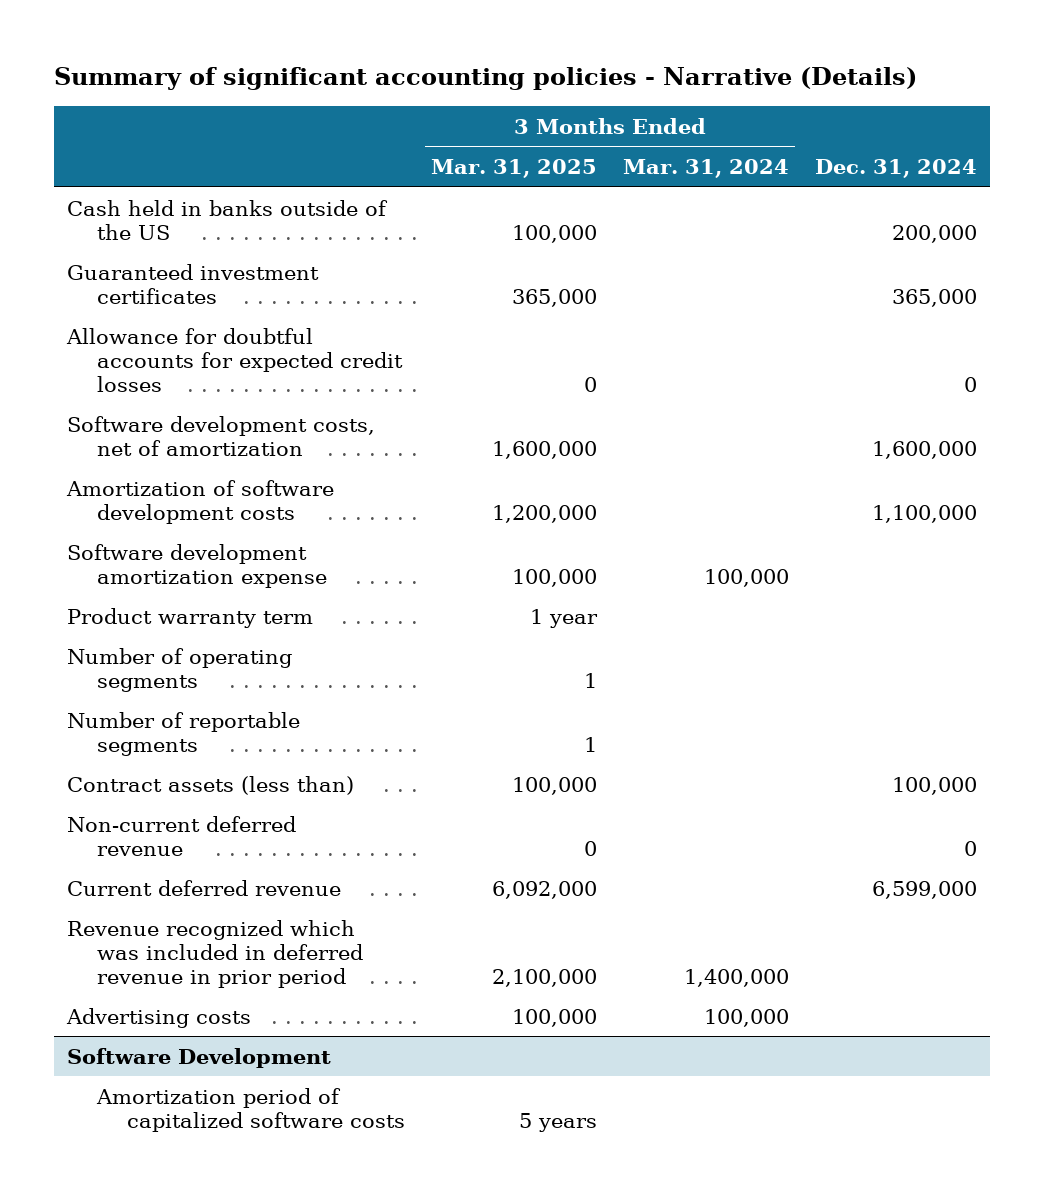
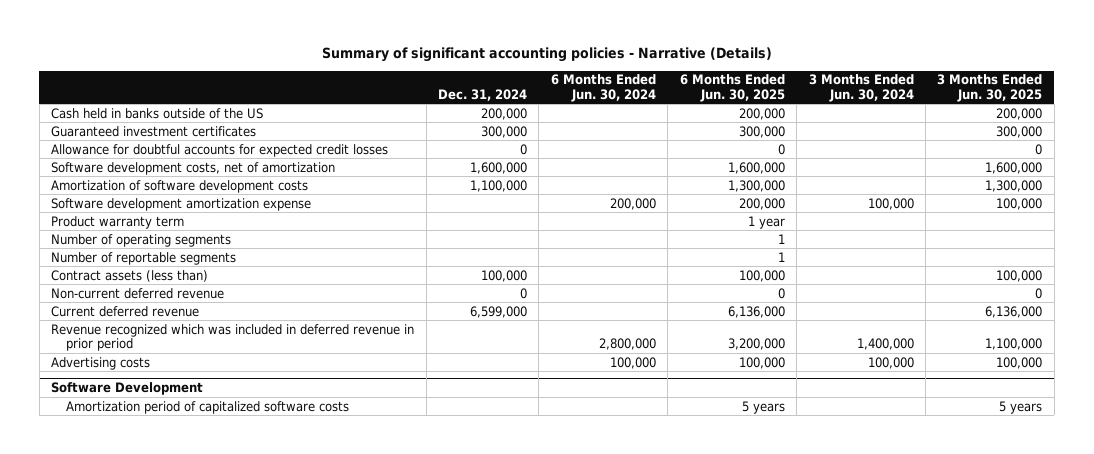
- | 3 Months Ended Mar. 31, 2025 | 3 Months Ended Mar. 31, 2024 | Dec. 31, 2024
+ | Dec. 31, 2024 | 6 Months Ended Jun. 30, 2024 | 6 Months Ended Jun. 30, 2025 | 3 Months Ended Jun. 30, 2024 | 3 Months Ended Jun. 30, 2025
- Guaranteed investment certificates | 365,000 | | 365,000
+ Guaranteed investment certificates | 300,000 | | 300,000 | | 300,000

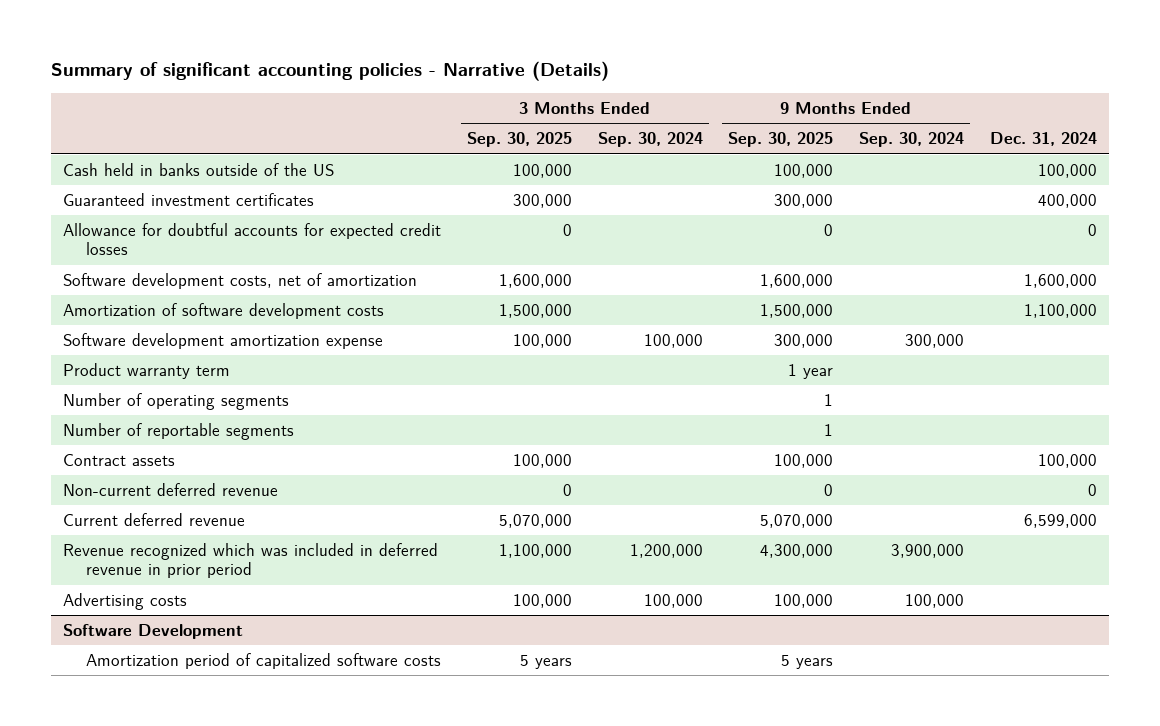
- | Dec. 31, 2024 | 6 Months Ended Jun. 30, 2024 | 6 Months Ended Jun. 30, 2025 | 3 Months Ended Jun. 30, 2024 | 3 Months Ended Jun. 30, 2025
+ | 3 Months Ended Sep. 30, 2025 | 3 Months Ended Sep. 30, 2024 | 9 Months Ended Sep. 30, 2025 | 9 Months Ended Sep. 30, 2024 | Dec. 31, 2024
- Cash held in banks outside of the US | 200,000 | | 200,000 | | 200,000
- Guaranteed investment certificates | 300,000 | | 300,000 | | 300,000
+ Cash held in banks outside of the US | 100,000 | | 100,000 | | 100,000
+ Guaranteed investment certificates | 300,000 | | 300,000 | | 400,000
- Contract assets (less than) | 100,000 | | 100,000 | | 100,000
+ Contract assets | 100,000 | | 100,000 | | 100,000

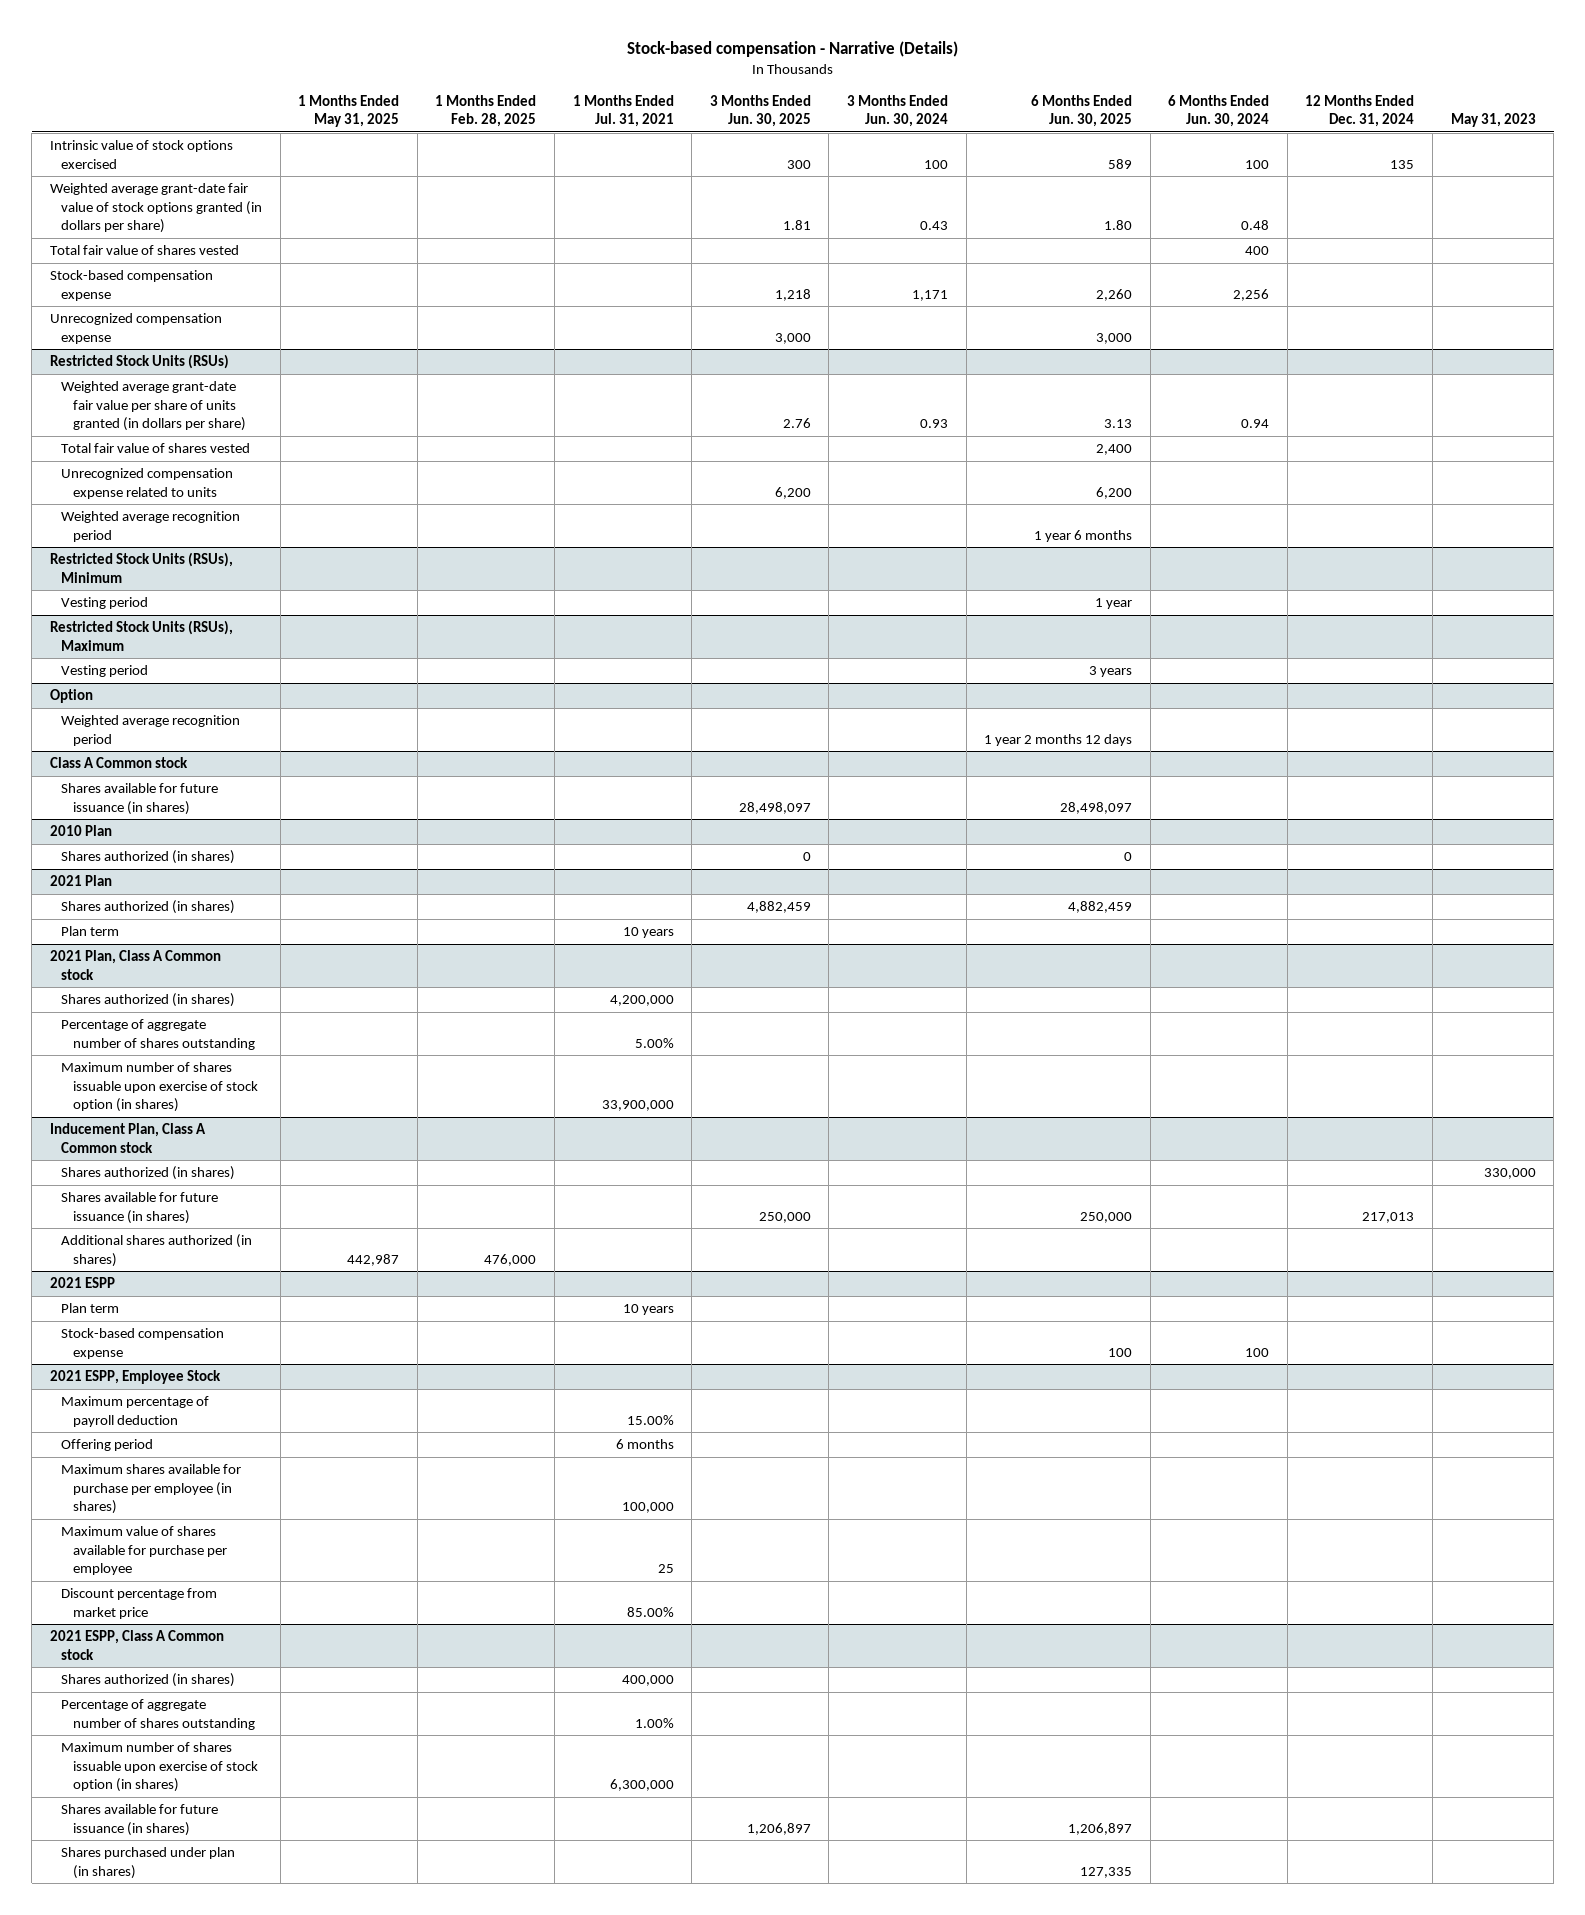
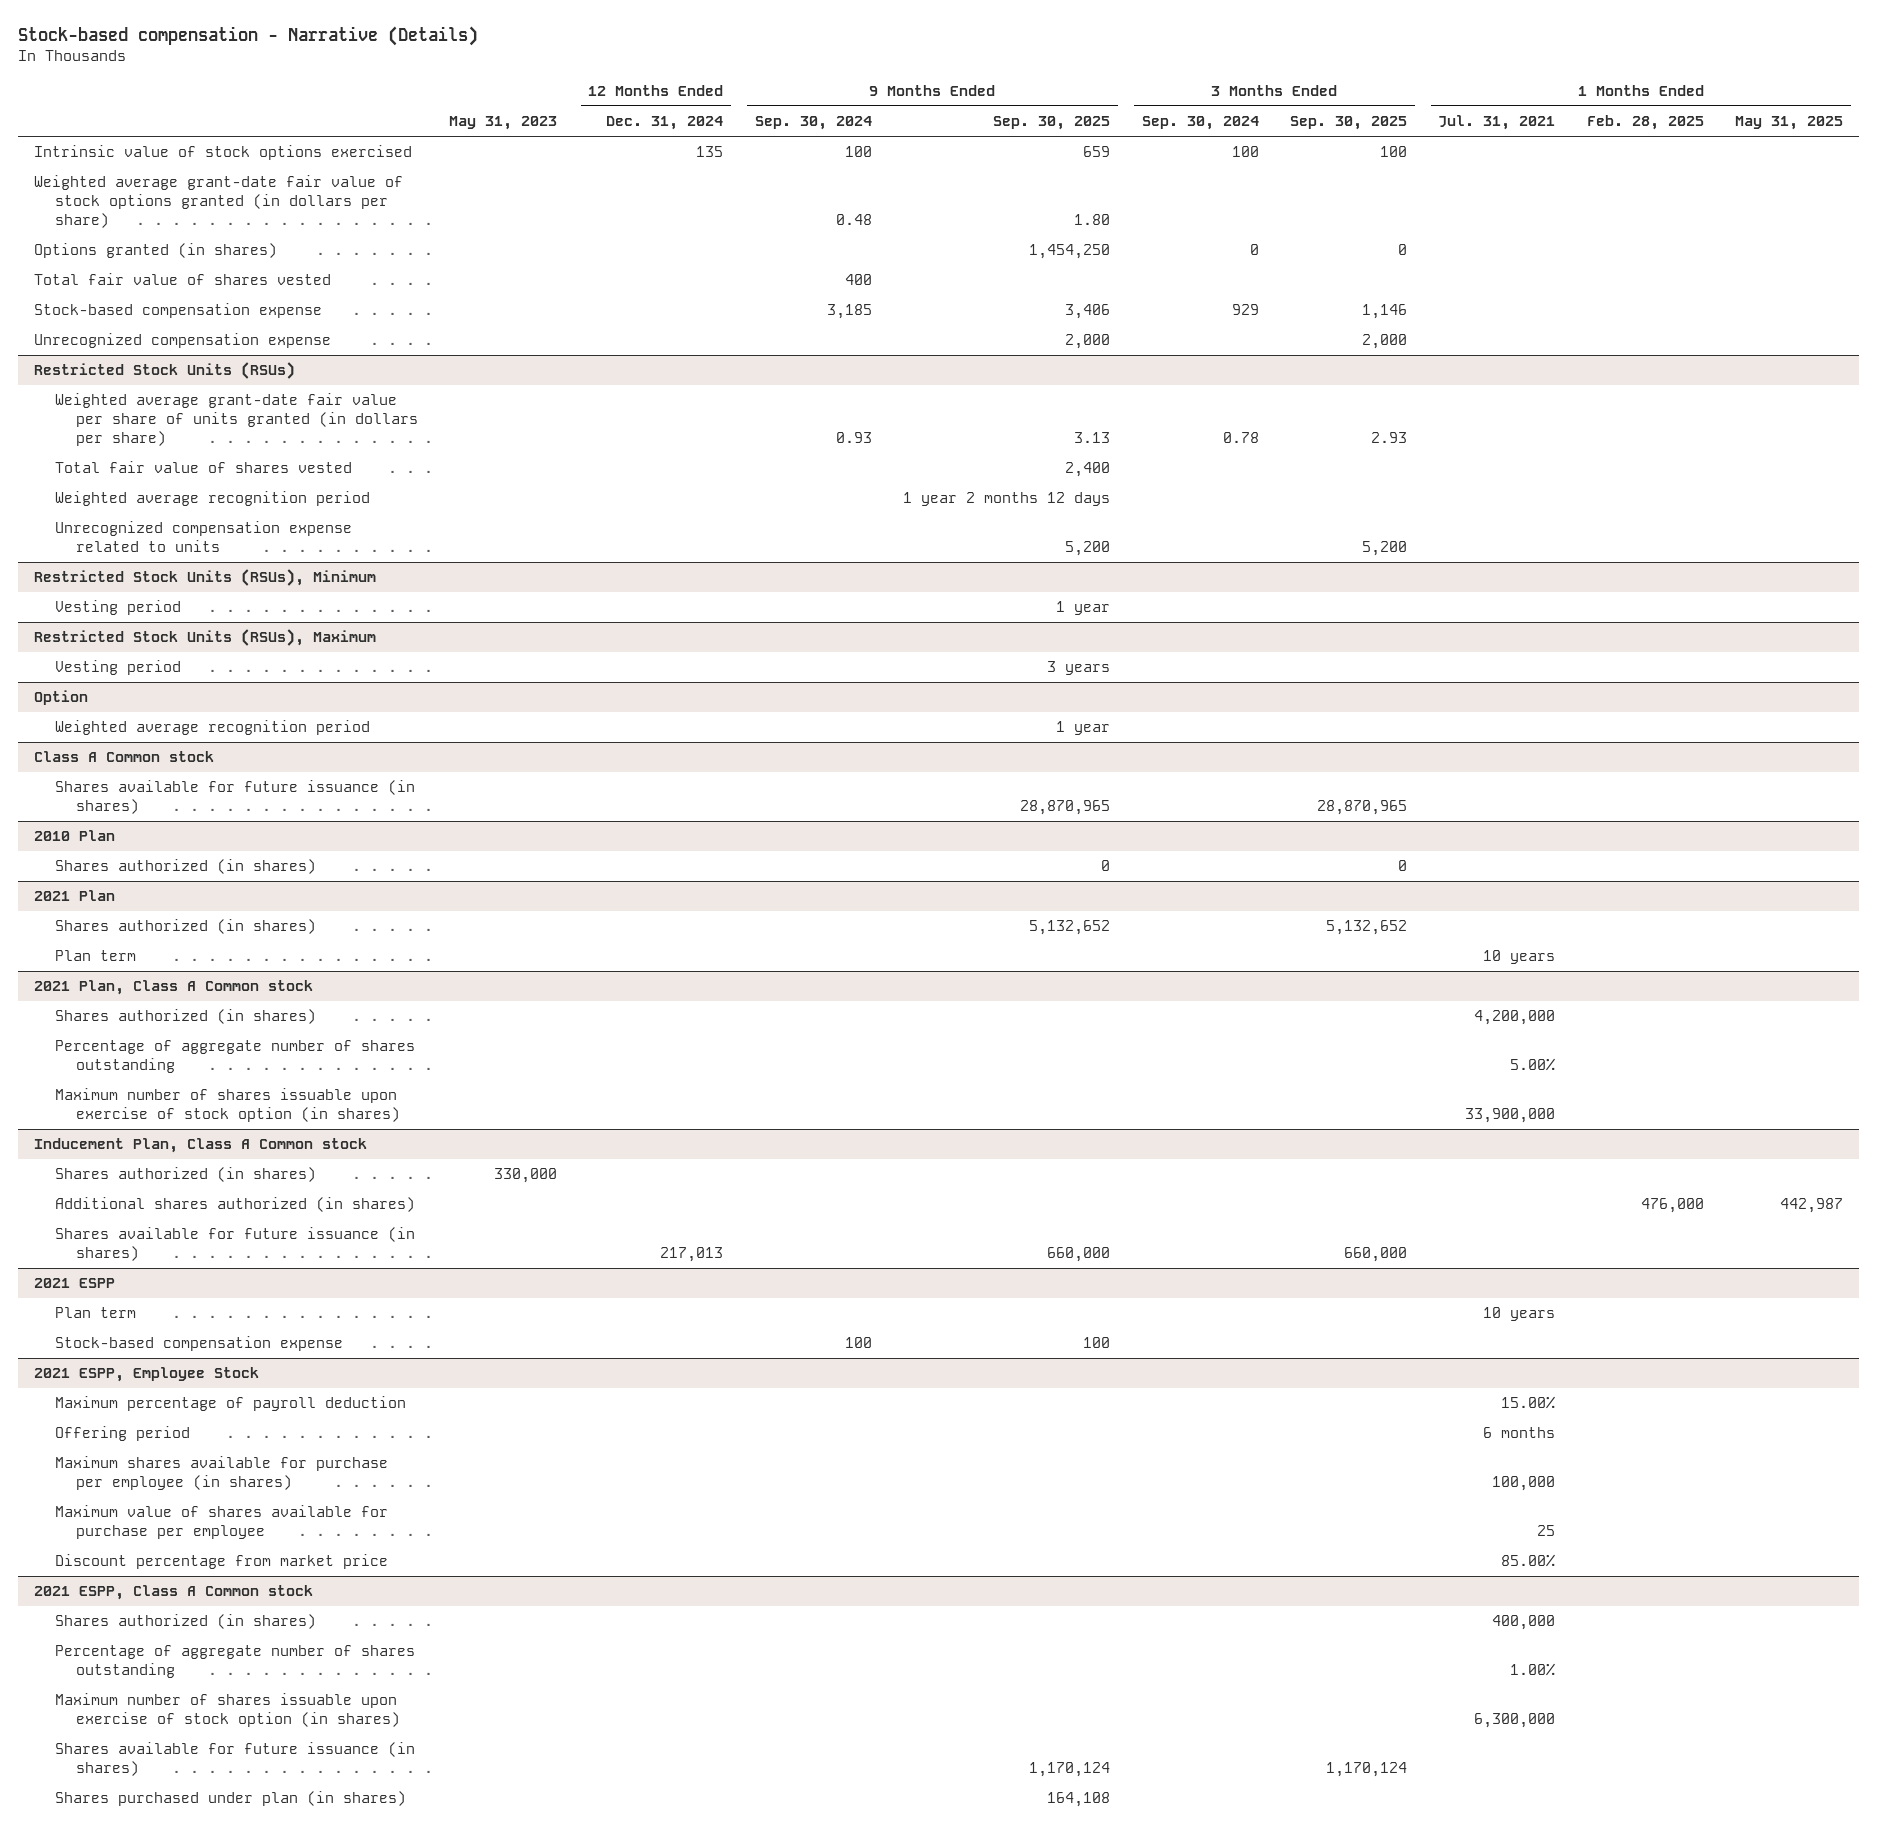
- | 1 Months Ended May 31, 2025 | 1 Months Ended Feb. 28, 2025 | 1 Months Ended Jul. 31, 2021 | 3 Months Ended Jun. 30, 2025 | 3 Months Ended Jun. 30, 2024 | 6 Months Ended Jun. 30, 2025 | 6 Months Ended Jun. 30, 2024 | 12 Months Ended Dec. 31, 2024 | May 31, 2023
+ | May 31, 2023 | 12 Months Ended Dec. 31, 2024 | 9 Months Ended Sep. 30, 2024 | 9 Months Ended Sep. 30, 2025 | 3 Months Ended Sep. 30, 2024 | 3 Months Ended Sep. 30, 2025 | 1 Months Ended Jul. 31, 2021 | 1 Months Ended Feb. 28, 2025 | 1 Months Ended May 31, 2025
+ Options granted (in shares) | | | | 1,454,250 | 0 | 0 | | |
@ Restricted Stock Units (RSUs)
moved down: Unrecognized compensation expense related to units | | | | 5,200 | | 5,200 | | |
@ Inducement Plan, Class A Common stock
moved down: Shares available for future issuance (in shares) | | 217,013 | | 660,000 | | 660,000 | | |

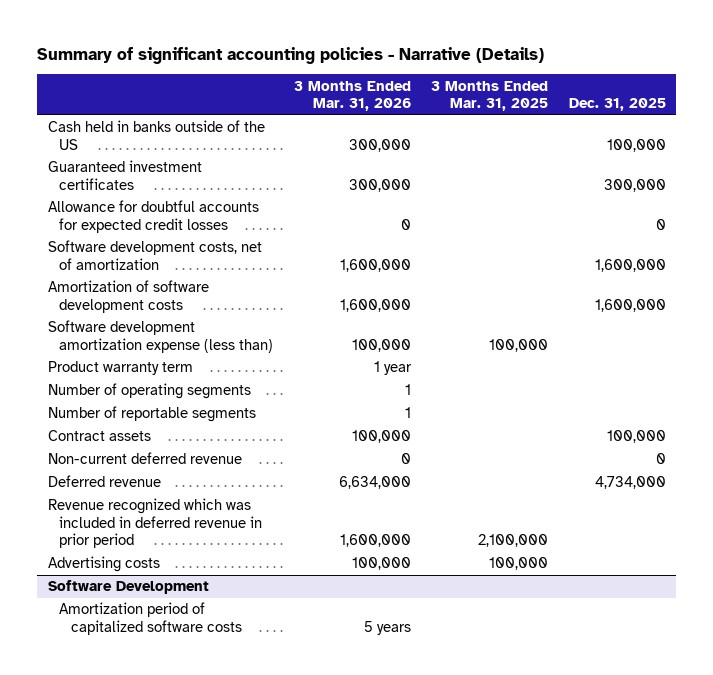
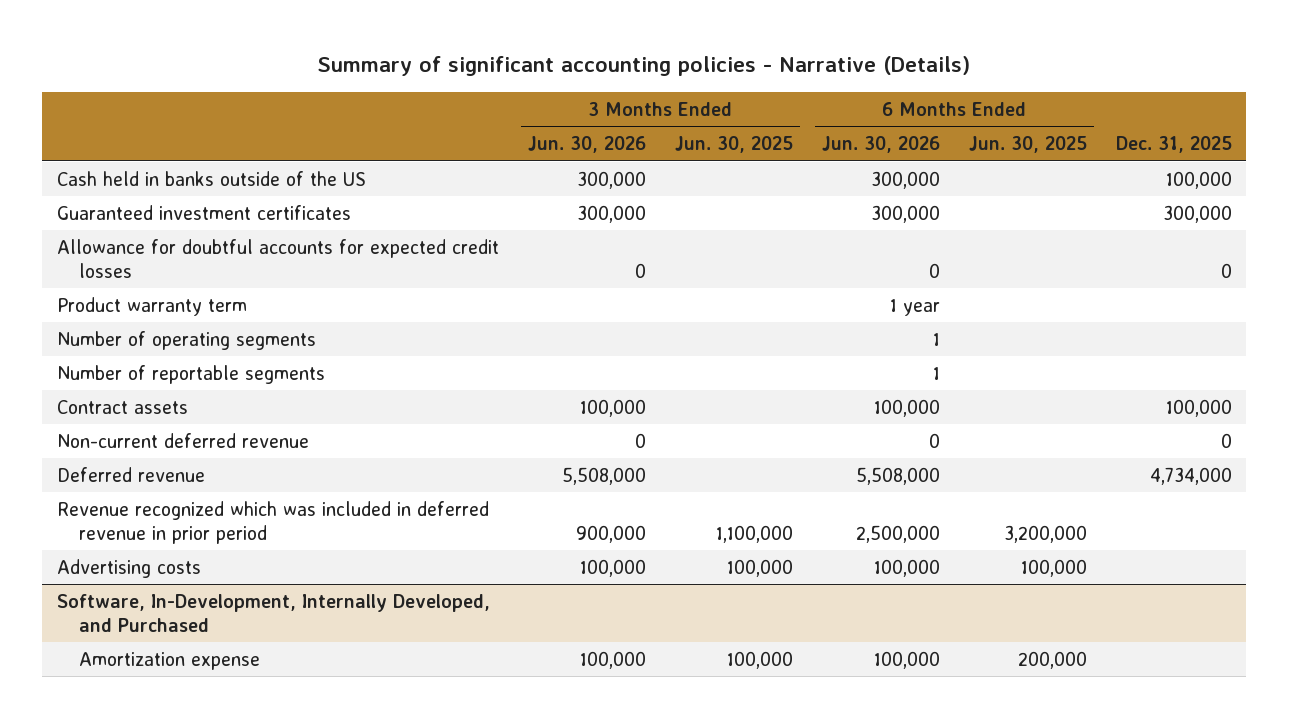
- | 3 Months Ended Mar. 31, 2026 | 3 Months Ended Mar. 31, 2025 | Dec. 31, 2025
+ | 3 Months Ended Jun. 30, 2026 | 3 Months Ended Jun. 30, 2025 | 6 Months Ended Jun. 30, 2026 | 6 Months Ended Jun. 30, 2025 | Dec. 31, 2025
- Software development costs, net of amortization | 1,600,000 | | 1,600,000
- Amortization of software development costs | 1,600,000 | | 1,600,000
- Software development amortization expense (less than) | 100,000 | 100,000 |
- Software Development
- Amortization period of capitalized software costs | 5 years | |
+ Software, In-Development, Internally Developed, and Purchased
+ Amortization expense | 100,000 | 100,000 | 100,000 | 200,000 |

